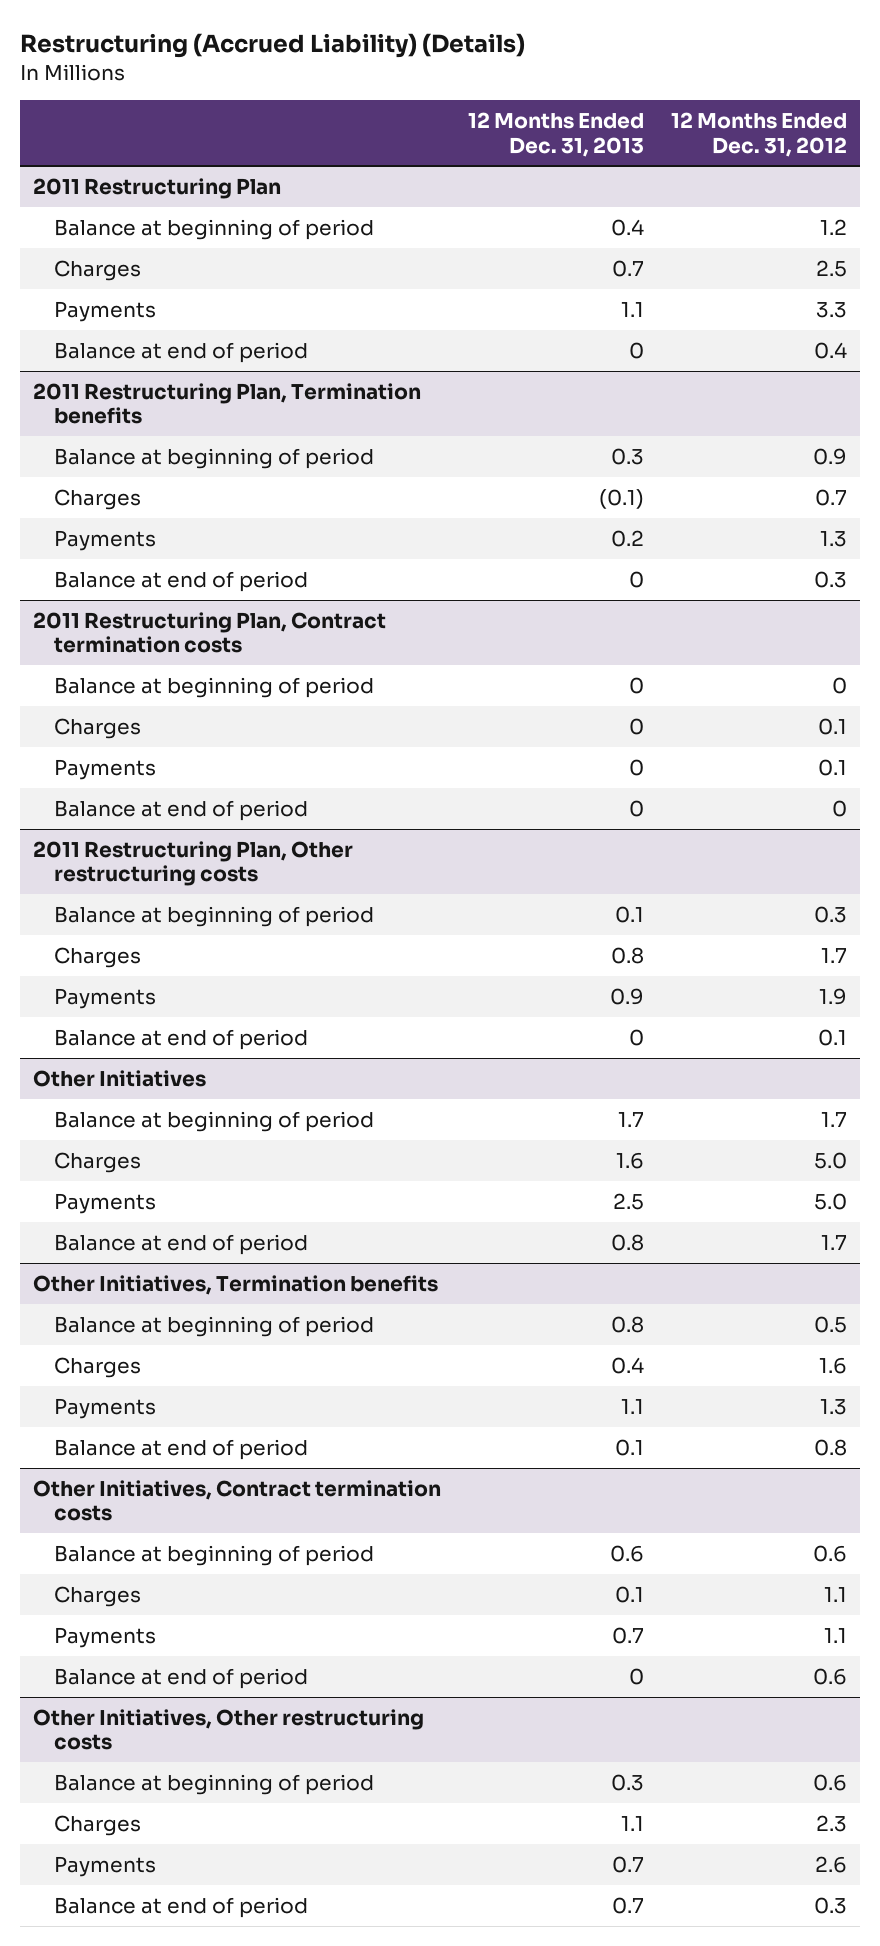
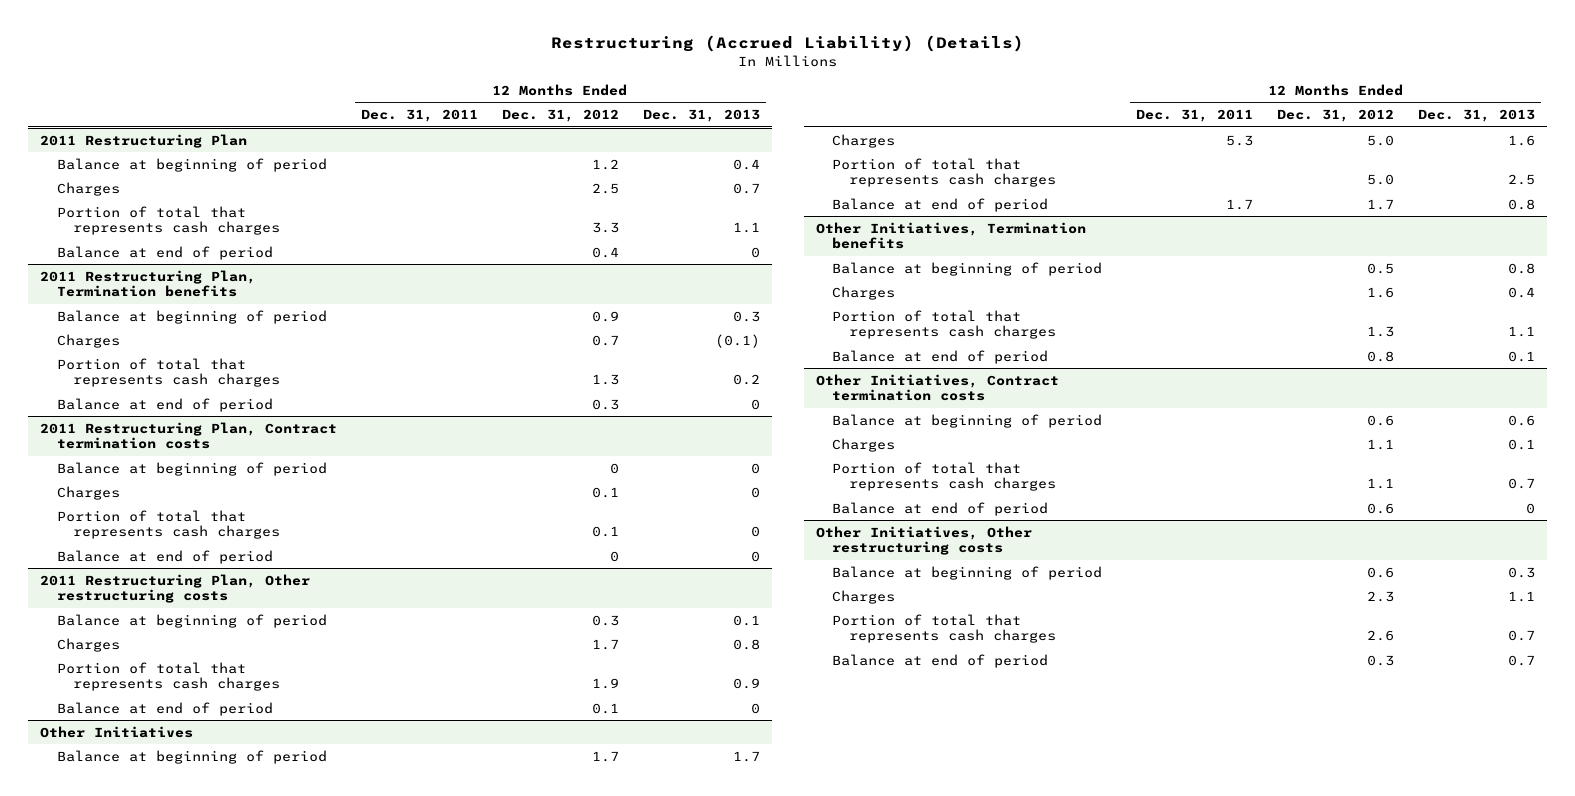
- | 12 Months Ended Dec. 31, 2013 | 12 Months Ended Dec. 31, 2012
+ | 12 Months Ended Dec. 31, 2011 | 12 Months Ended Dec. 31, 2012 | 12 Months Ended Dec. 31, 2013
@ 2011 Restructuring Plan
- Payments | 1.1 | 3.3
+ Portion of total that represents cash charges | | 3.3 | 1.1
@ 2011 Restructuring Plan, Termination benefits
- Payments | 0.2 | 1.3
+ Portion of total that represents cash charges | | 1.3 | 0.2
@ 2011 Restructuring Plan, Contract termination costs
- Payments | 0 | 0.1
+ Portion of total that represents cash charges | | 0.1 | 0
@ 2011 Restructuring Plan, Other restructuring costs
- Payments | 0.9 | 1.9
+ Portion of total that represents cash charges | | 1.9 | 0.9
@ Other Initiatives
- Payments | 2.5 | 5.0
+ Portion of total that represents cash charges | | 5.0 | 2.5
@ Other Initiatives, Termination benefits
- Payments | 1.1 | 1.3
+ Portion of total that represents cash charges | | 1.3 | 1.1
@ Other Initiatives, Contract termination costs
- Payments | 0.7 | 1.1
+ Portion of total that represents cash charges | | 1.1 | 0.7
@ Other Initiatives, Other restructuring costs
- Payments | 0.7 | 2.6
+ Portion of total that represents cash charges | | 2.6 | 0.7

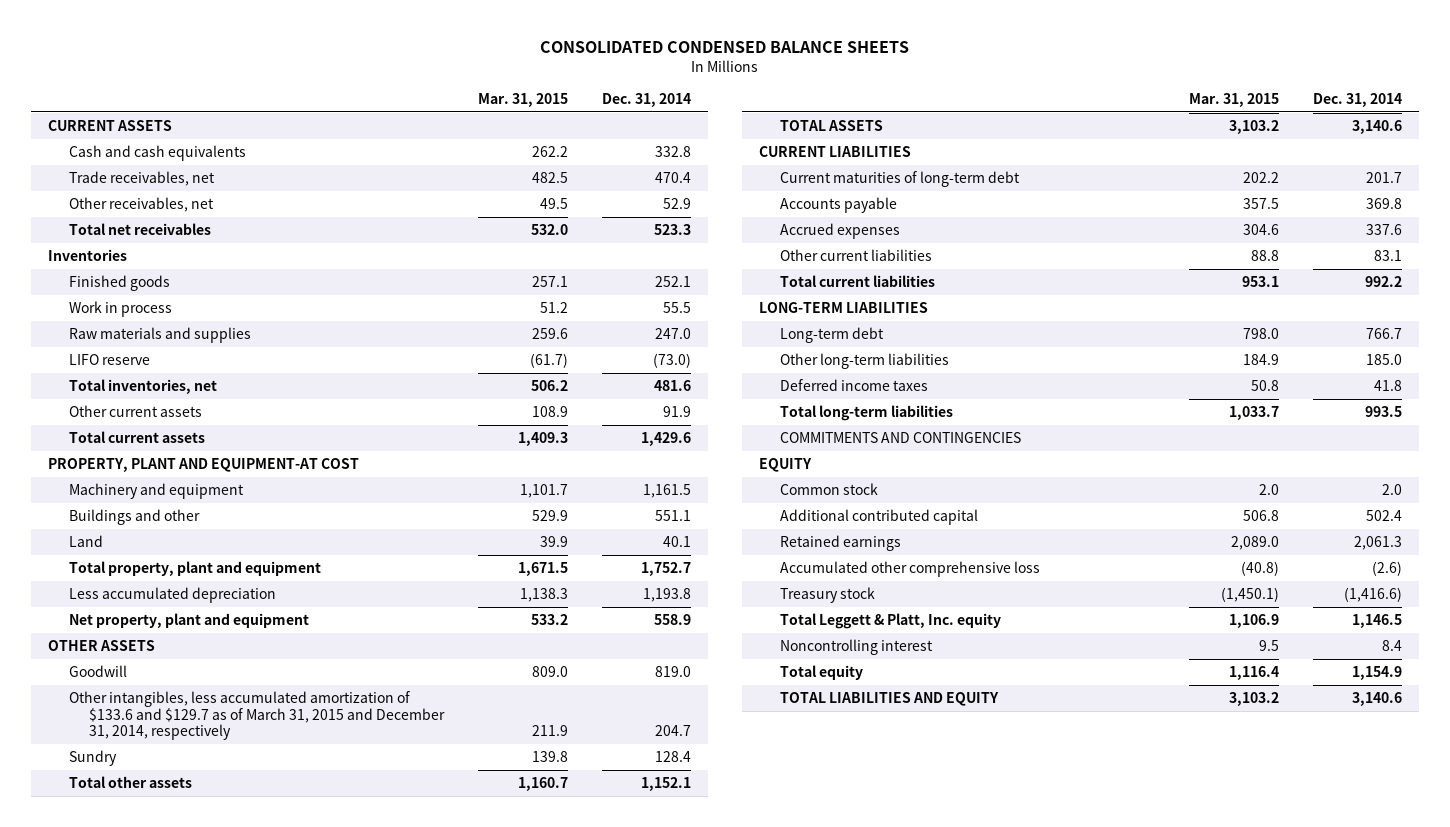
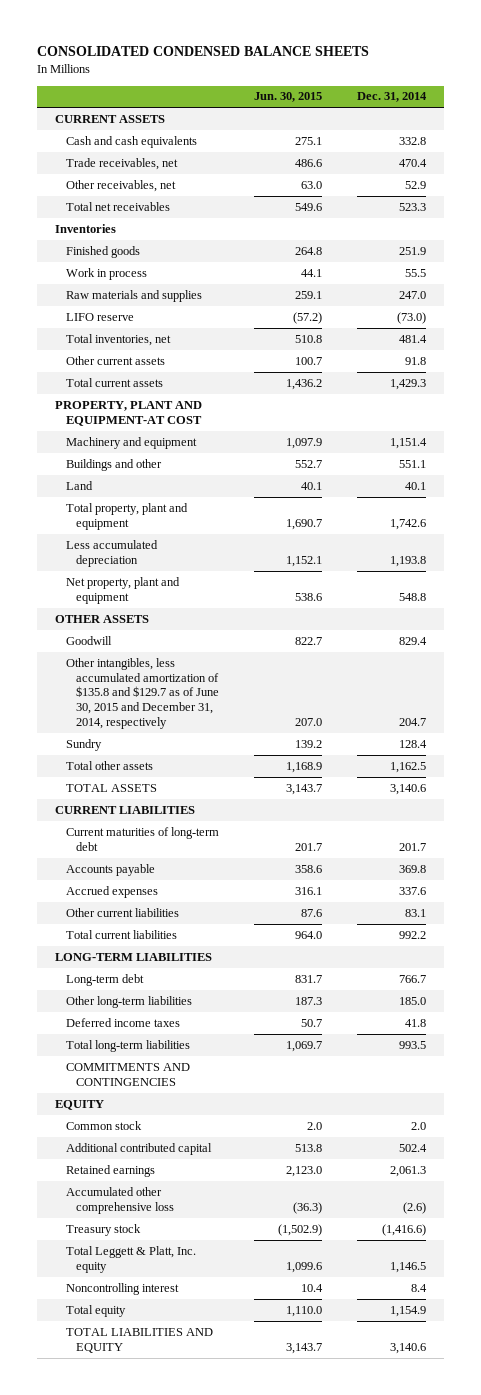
- | Mar. 31, 2015 | Dec. 31, 2014
+ | Jun. 30, 2015 | Dec. 31, 2014
- Finished goods | 257.1 | 252.1
+ Finished goods | 264.8 | 251.9
- Total inventories, net | 506.2 | 481.6
- Other current assets | 108.9 | 91.9
- Total current assets | 1,409.3 | 1,429.6
+ Total inventories, net | 510.8 | 481.4
+ Other current assets | 100.7 | 91.8
+ Total current assets | 1,436.2 | 1,429.3
- Machinery and equipment | 1,101.7 | 1,161.5
+ Machinery and equipment | 1,097.9 | 1,151.4
- Total property, plant and equipment | 1,671.5 | 1,752.7
+ Total property, plant and equipment | 1,690.7 | 1,742.6
- Net property, plant and equipment | 533.2 | 558.9
+ Net property, plant and equipment | 538.6 | 548.8
- Goodwill | 809.0 | 819.0
- Other intangibles, less accumulated amortization of $133.6 and $129.7 as of March 31, 2015 and December 31, 2014, respectively | 211.9 | 204.7
+ Goodwill | 822.7 | 829.4
+ Other intangibles, less accumulated amortization of $135.8 and $129.7 as of June 30, 2015 and December 31, 2014, respectively | 207.0 | 204.7
- Total other assets | 1,160.7 | 1,152.1
+ Total other assets | 1,168.9 | 1,162.5

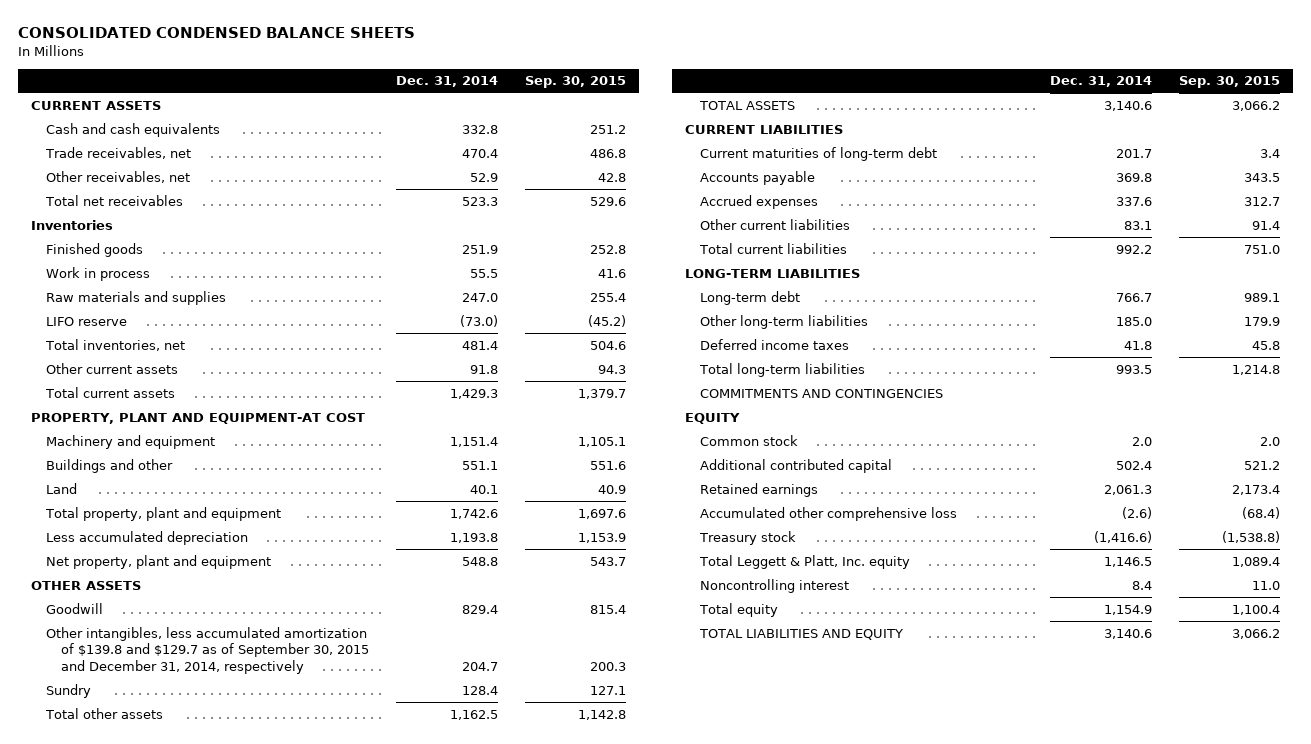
- | Jun. 30, 2015 | Dec. 31, 2014
+ | Dec. 31, 2014 | Sep. 30, 2015
- Other intangibles, less accumulated amortization of $135.8 and $129.7 as of June 30, 2015 and December 31, 2014, respectively | 207.0 | 204.7
+ Other intangibles, less accumulated amortization of $139.8 and $129.7 as of September 30, 2015 and December 31, 2014, respectively | 204.7 | 200.3

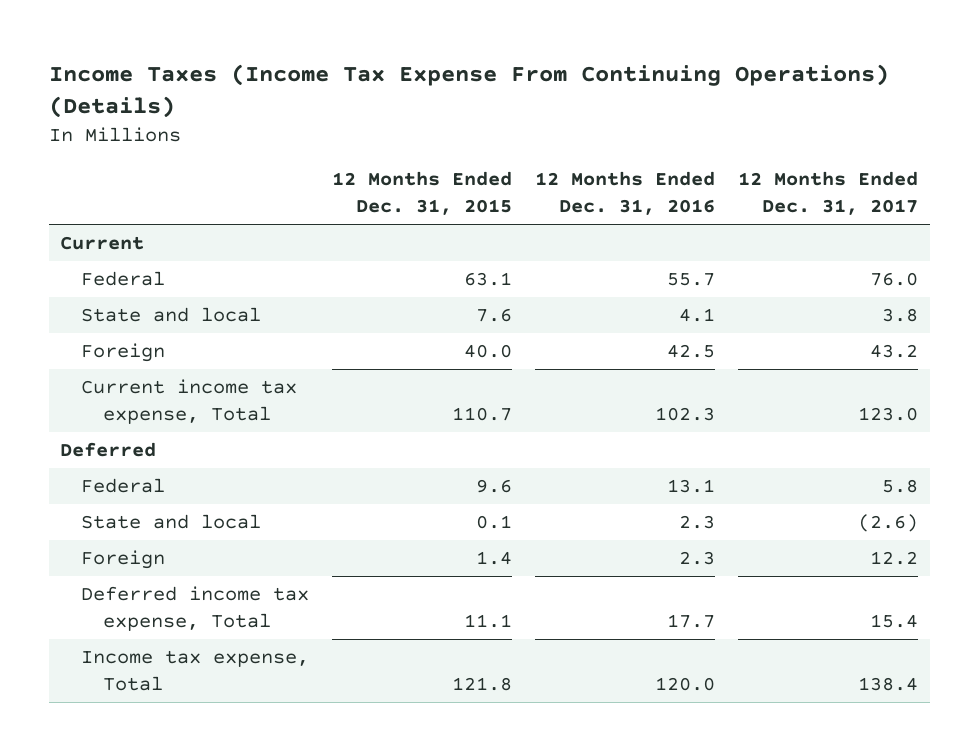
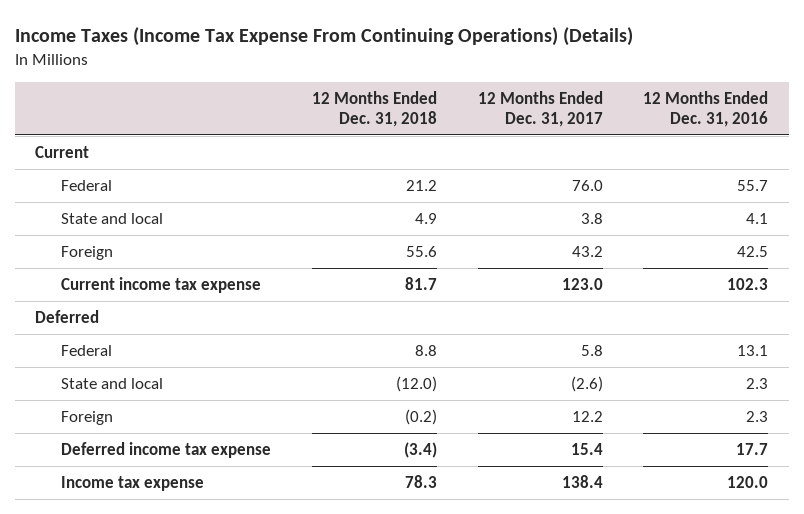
- | 12 Months Ended Dec. 31, 2015 | 12 Months Ended Dec. 31, 2016 | 12 Months Ended Dec. 31, 2017
+ | 12 Months Ended Dec. 31, 2018 | 12 Months Ended Dec. 31, 2017 | 12 Months Ended Dec. 31, 2016
- Current income tax expense, Total | 110.7 | 102.3 | 123.0
+ Current income tax expense | 81.7 | 123.0 | 102.3
- Deferred income tax expense, Total | 11.1 | 17.7 | 15.4
- Income tax expense, Total | 121.8 | 120.0 | 138.4
+ Deferred income tax expense | (3.4) | 15.4 | 17.7
+ Income tax expense | 78.3 | 138.4 | 120.0

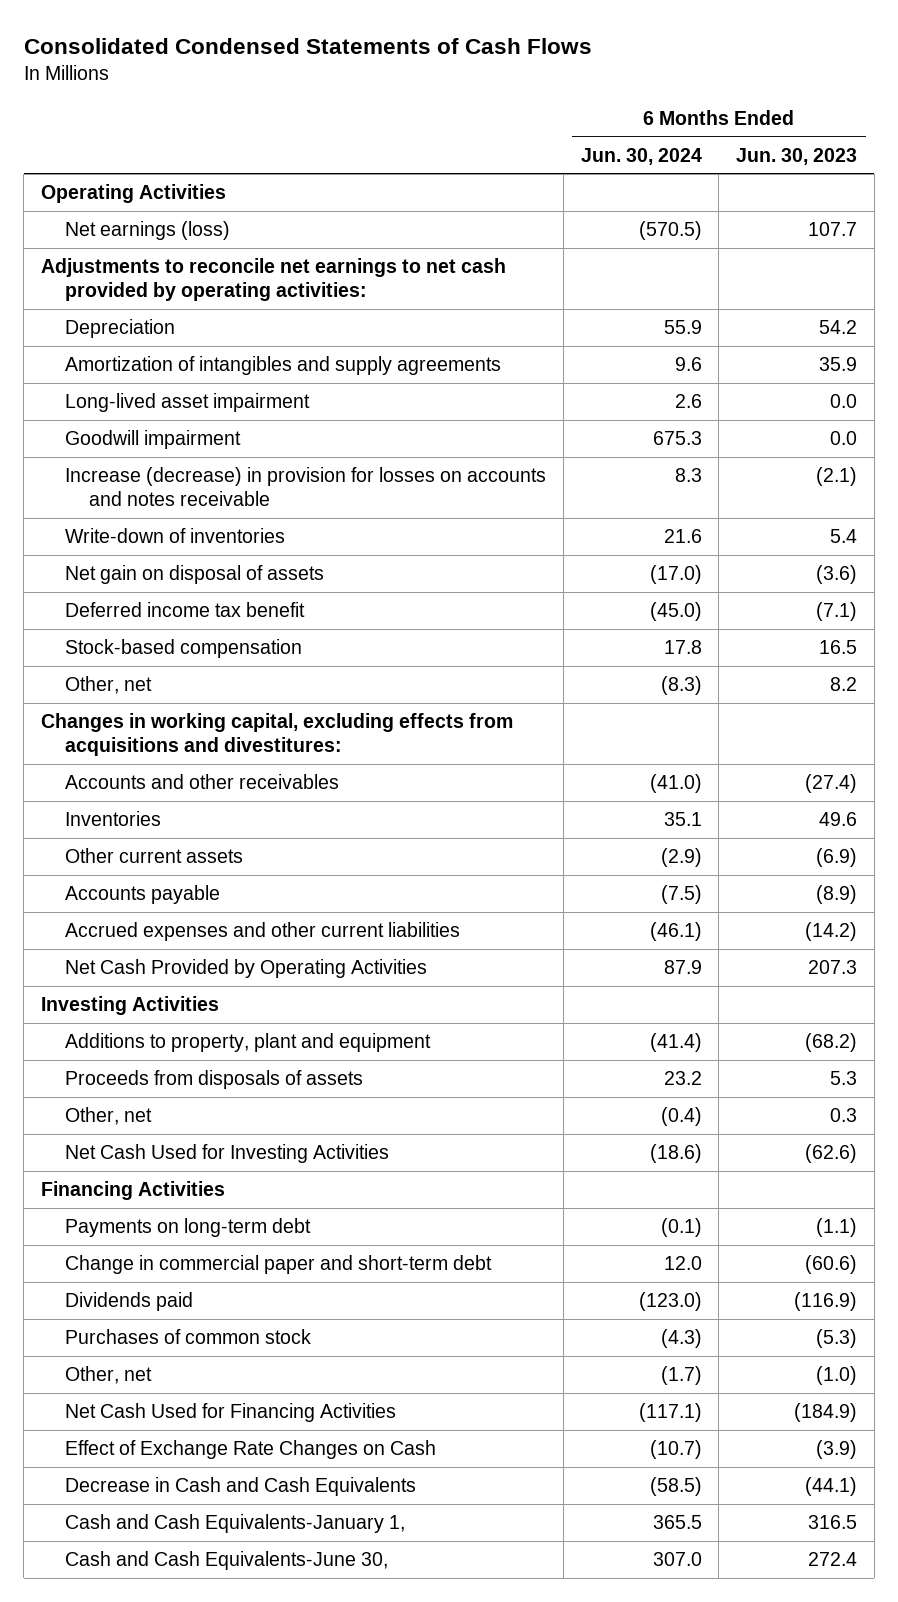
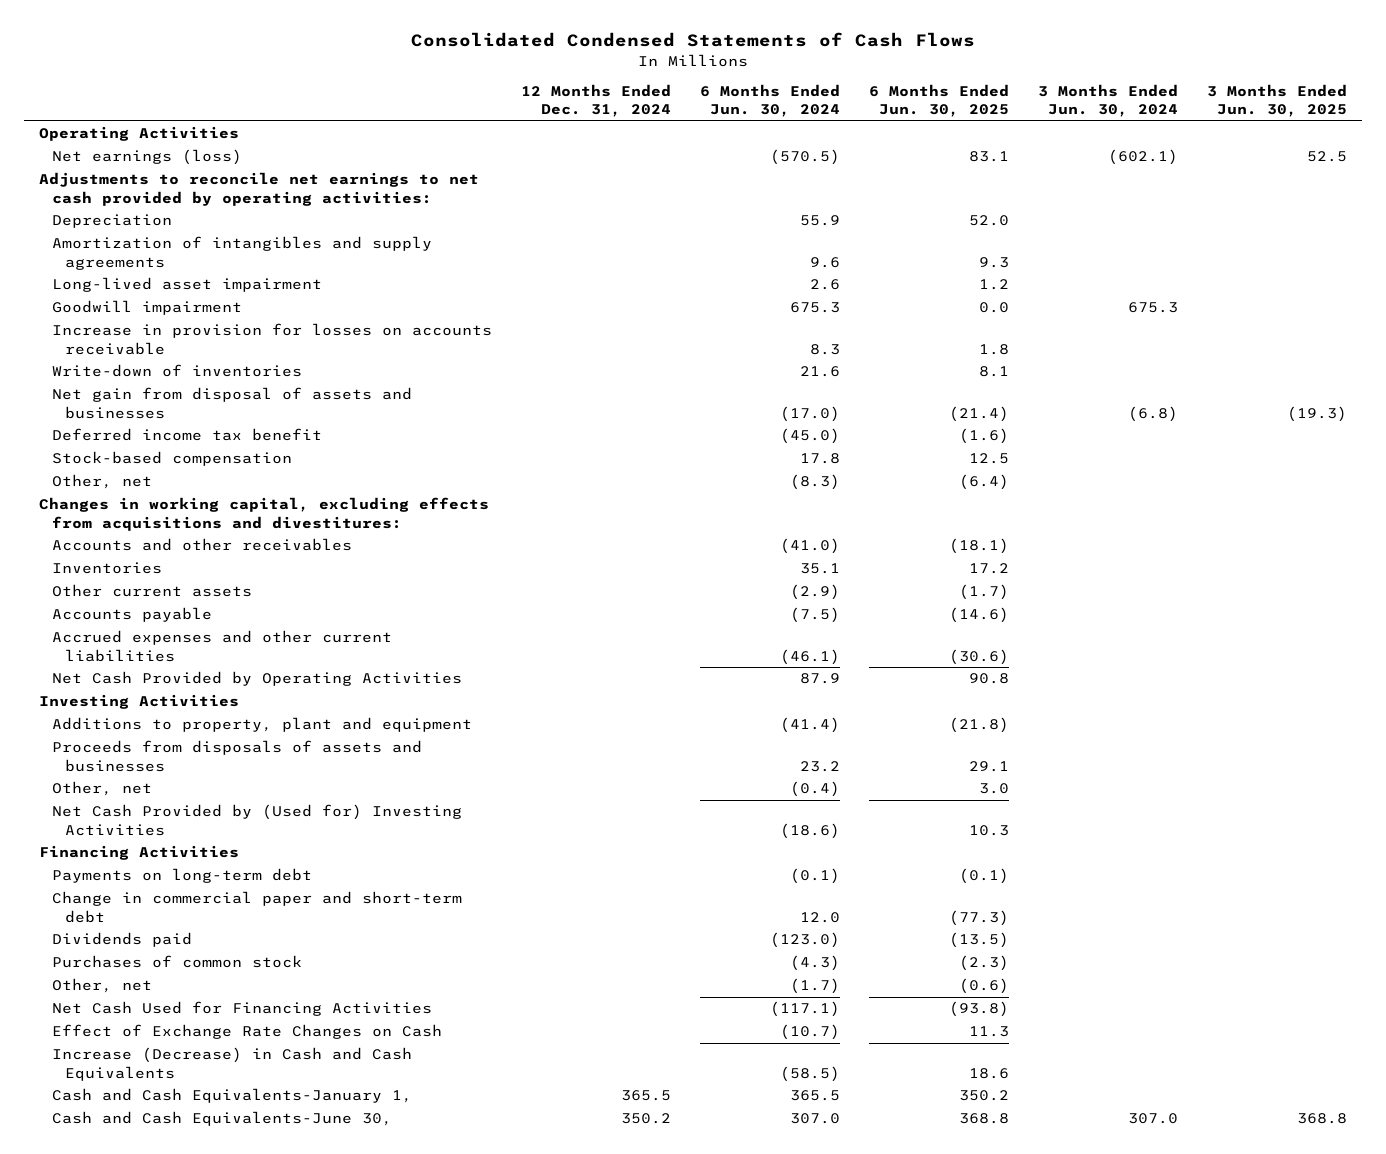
- | 6 Months Ended Jun. 30, 2024 | 6 Months Ended Jun. 30, 2023
+ | 12 Months Ended Dec. 31, 2024 | 6 Months Ended Jun. 30, 2024 | 6 Months Ended Jun. 30, 2025 | 3 Months Ended Jun. 30, 2024 | 3 Months Ended Jun. 30, 2025
- Increase (decrease) in provision for losses on accounts and notes receivable | 8.3 | (2.1)
+ Increase in provision for losses on accounts receivable | | 8.3 | 1.8 | |
- Net gain on disposal of assets | (17.0) | (3.6)
+ Net gain from disposal of assets and businesses | | (17.0) | (21.4) | (6.8) | (19.3)
- Proceeds from disposals of assets | 23.2 | 5.3
+ Proceeds from disposals of assets and businesses | | 23.2 | 29.1 | |
- Net Cash Used for Investing Activities | (18.6) | (62.6)
+ Net Cash Provided by (Used for) Investing Activities | | (18.6) | 10.3 | |
- Decrease in Cash and Cash Equivalents | (58.5) | (44.1)
+ Increase (Decrease) in Cash and Cash Equivalents | | (58.5) | 18.6 | |

